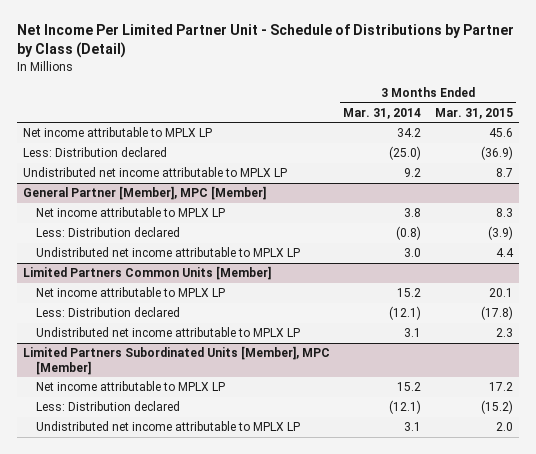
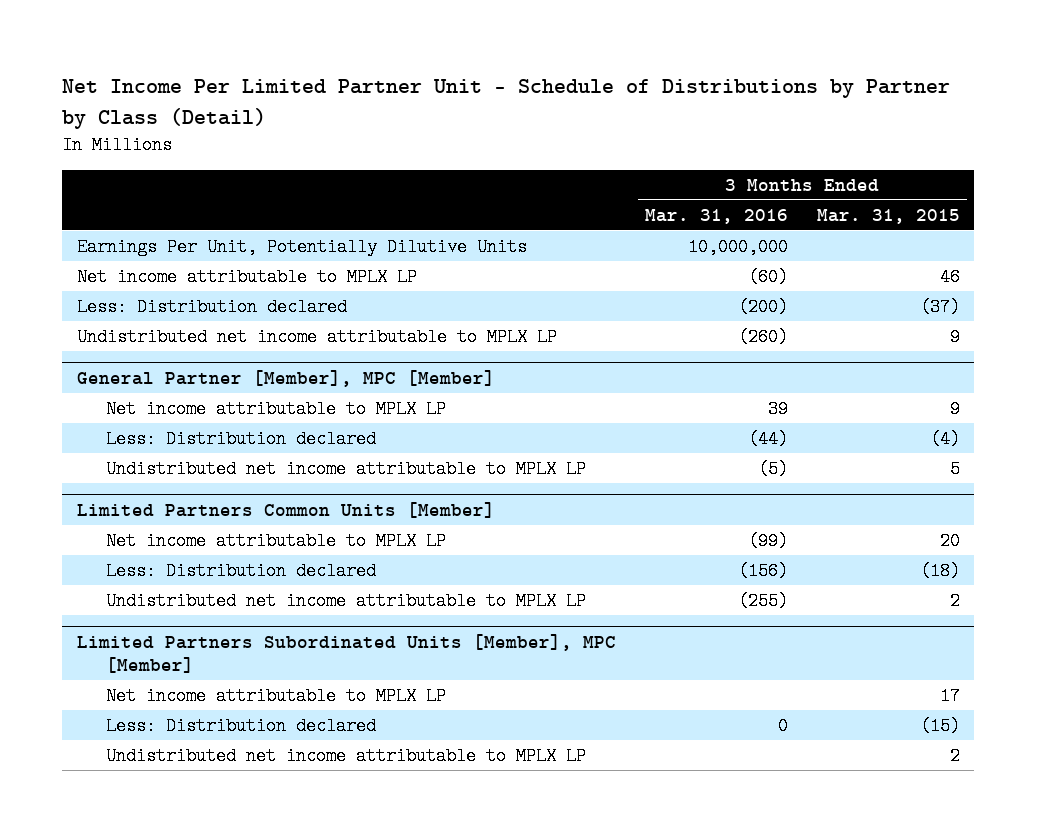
- | 3 Months Ended Mar. 31, 2014 | 3 Months Ended Mar. 31, 2015
+ | 3 Months Ended Mar. 31, 2016 | 3 Months Ended Mar. 31, 2015
- Net income attributable to MPLX LP | 34.2 | 45.6
- Less: Distribution declared | (25.0) | (36.9)
- Undistributed net income attributable to MPLX LP | 9.2 | 8.7
+ Earnings Per Unit, Potentially Dilutive Units | 10,000,000 |
+ Net income attributable to MPLX LP | (60) | 46
+ Less: Distribution declared | (200) | (37)
+ Undistributed net income attributable to MPLX LP | (260) | 9
@ General Partner [Member], MPC [Member]
- Net income attributable to MPLX LP | 3.8 | 8.3
- Less: Distribution declared | (0.8) | (3.9)
- Undistributed net income attributable to MPLX LP | 3.0 | 4.4
+ Net income attributable to MPLX LP | 39 | 9
+ Less: Distribution declared | (44) | (4)
+ Undistributed net income attributable to MPLX LP | (5) | 5
@ Limited Partners Common Units [Member]
- Net income attributable to MPLX LP | 15.2 | 20.1
- Less: Distribution declared | (12.1) | (17.8)
- Undistributed net income attributable to MPLX LP | 3.1 | 2.3
+ Net income attributable to MPLX LP | (99) | 20
+ Less: Distribution declared | (156) | (18)
+ Undistributed net income attributable to MPLX LP | (255) | 2
@ Limited Partners Subordinated Units [Member], MPC [Member]
- Net income attributable to MPLX LP | 15.2 | 17.2
- Less: Distribution declared | (12.1) | (15.2)
- Undistributed net income attributable to MPLX LP | 3.1 | 2.0
+ Net income attributable to MPLX LP | | 17
+ Less: Distribution declared | 0 | (15)
+ Undistributed net income attributable to MPLX LP | | 2

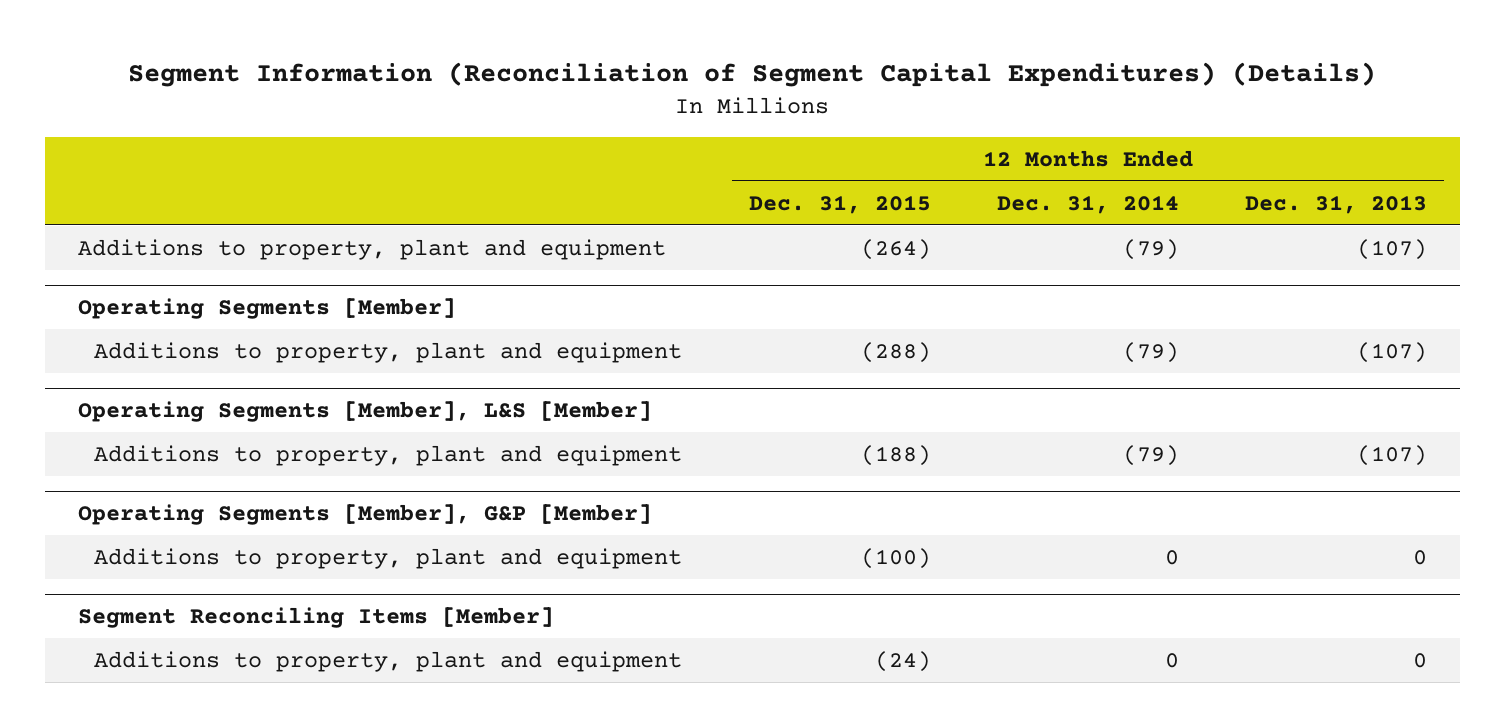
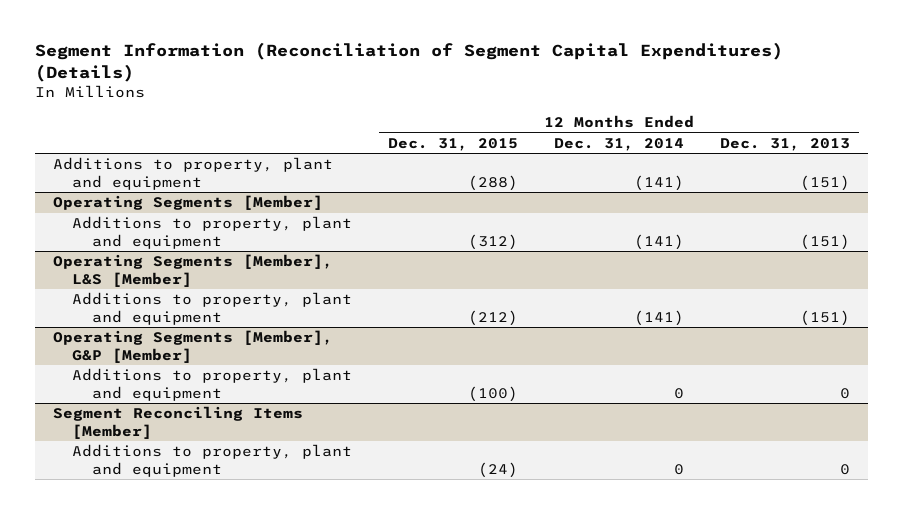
- Additions to property, plant and equipment | (264) | (79) | (107)
+ Additions to property, plant and equipment | (288) | (141) | (151)
@ Operating Segments [Member]
- Additions to property, plant and equipment | (288) | (79) | (107)
+ Additions to property, plant and equipment | (312) | (141) | (151)
@ Operating Segments [Member], L&S [Member]
- Additions to property, plant and equipment | (188) | (79) | (107)
+ Additions to property, plant and equipment | (212) | (141) | (151)

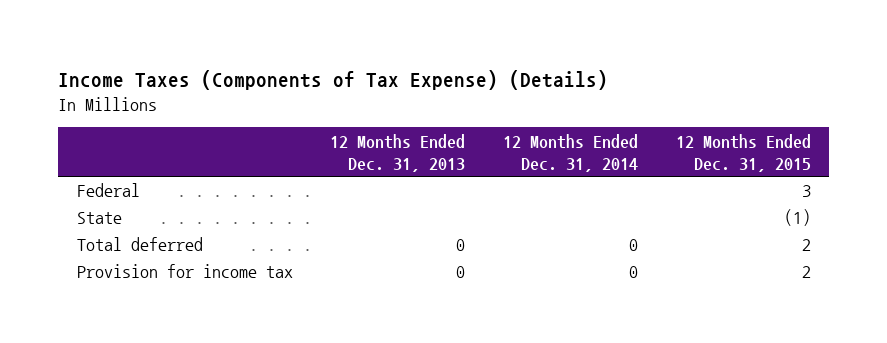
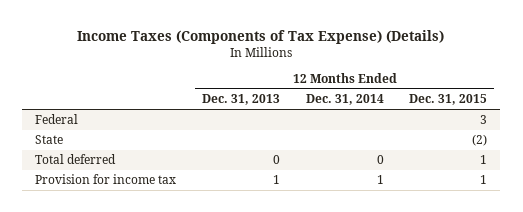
- State | | | (1)
- Total deferred | 0 | 0 | 2
- Provision for income tax | 0 | 0 | 2
+ State | | | (2)
+ Total deferred | 0 | 0 | 1
+ Provision for income tax | 1 | 1 | 1

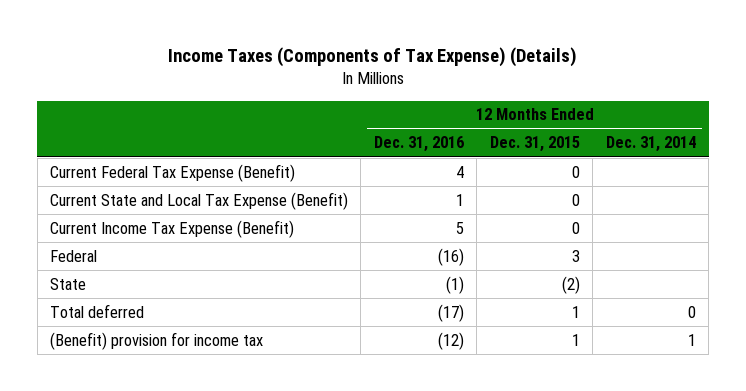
- | 12 Months Ended Dec. 31, 2013 | 12 Months Ended Dec. 31, 2014 | 12 Months Ended Dec. 31, 2015
+ | 12 Months Ended Dec. 31, 2016 | 12 Months Ended Dec. 31, 2015 | 12 Months Ended Dec. 31, 2014
+ Current Federal Tax Expense (Benefit) | 4 | 0 |
+ Current State and Local Tax Expense (Benefit) | 1 | 0 |
+ Current Income Tax Expense (Benefit) | 5 | 0 |
- Provision for income tax | 1 | 1 | 1
+ (Benefit) provision for income tax | (12) | 1 | 1

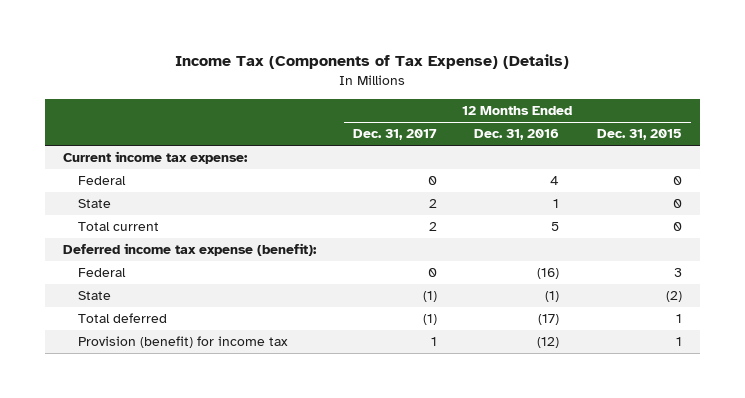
- Income Taxes (Components of Tax Expense) (Details)
+ Income Tax (Components of Tax Expense) (Details)
- | 12 Months Ended Dec. 31, 2016 | 12 Months Ended Dec. 31, 2015 | 12 Months Ended Dec. 31, 2014
+ | 12 Months Ended Dec. 31, 2017 | 12 Months Ended Dec. 31, 2016 | 12 Months Ended Dec. 31, 2015
- Current Federal Tax Expense (Benefit) | 4 | 0 |
- Current State and Local Tax Expense (Benefit) | 1 | 0 |
- Current Income Tax Expense (Benefit) | 5 | 0 |
+ Current income tax expense:
+ Federal | 0 | 4 | 0
+ State | 2 | 1 | 0
+ Total current | 2 | 5 | 0
+ Deferred income tax expense (benefit):
- (Benefit) provision for income tax | (12) | 1 | 1
+ Provision (benefit) for income tax | 1 | (12) | 1

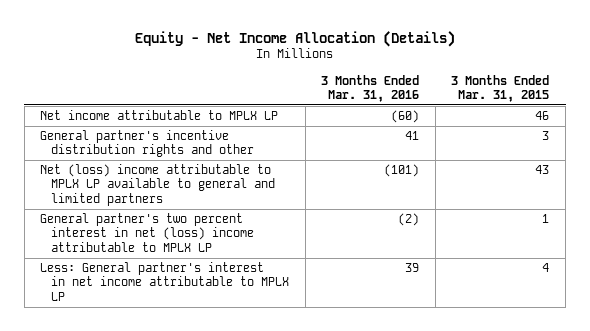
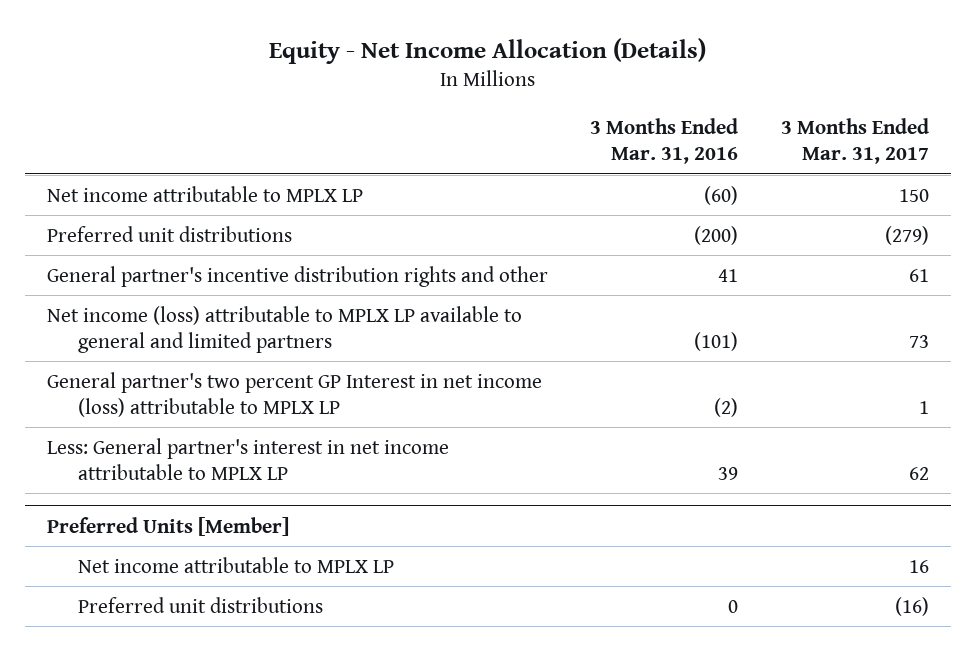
- | 3 Months Ended Mar. 31, 2016 | 3 Months Ended Mar. 31, 2015
+ | 3 Months Ended Mar. 31, 2016 | 3 Months Ended Mar. 31, 2017
+ Preferred unit distributions | (200) | (279)
- Net (loss) income attributable to MPLX LP available to general and limited partners | (101) | 43
- General partner's two percent interest in net (loss) income attributable to MPLX LP | (2) | 1
+ Net income (loss) attributable to MPLX LP available to general and limited partners | (101) | 73
+ General partner's two percent GP Interest in net income (loss) attributable to MPLX LP | (2) | 1
+ Preferred Units [Member]
+ Net income attributable to MPLX LP | | 16
+ Preferred unit distributions | 0 | (16)

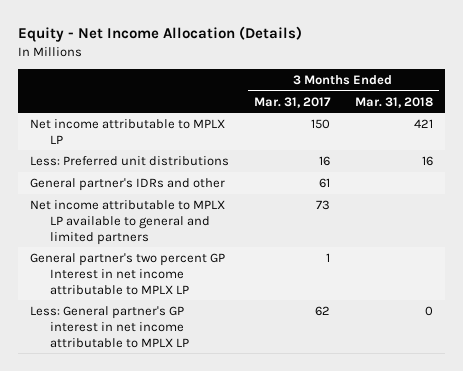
- | 3 Months Ended Mar. 31, 2016 | 3 Months Ended Mar. 31, 2017
+ | 3 Months Ended Mar. 31, 2017 | 3 Months Ended Mar. 31, 2018
- Preferred unit distributions | (200) | (279)
- General partner's incentive distribution rights and other | 41 | 61
- Net income (loss) attributable to MPLX LP available to general and limited partners | (101) | 73
- General partner's two percent GP Interest in net income (loss) attributable to MPLX LP | (2) | 1
- Less: General partner's interest in net income attributable to MPLX LP | 39 | 62
- Preferred Units [Member]
- Net income attributable to MPLX LP | | 16
- Preferred unit distributions | 0 | (16)
+ Less: Preferred unit distributions | 16 | 16
+ General partner's IDRs and other | 61 |
+ Net income attributable to MPLX LP available to general and limited partners | 73 |
+ General partner's two percent GP Interest in net income attributable to MPLX LP | 1 |
+ Less: General partner's GP interest in net income attributable to MPLX LP | 62 | 0

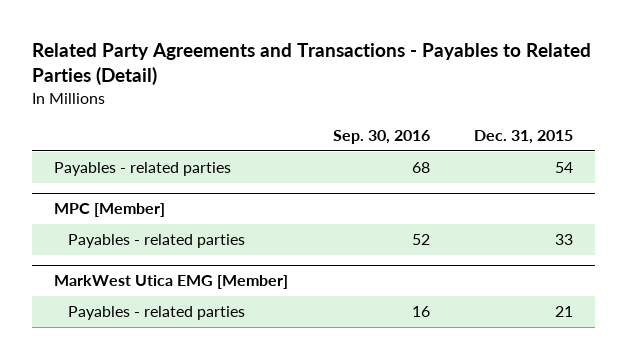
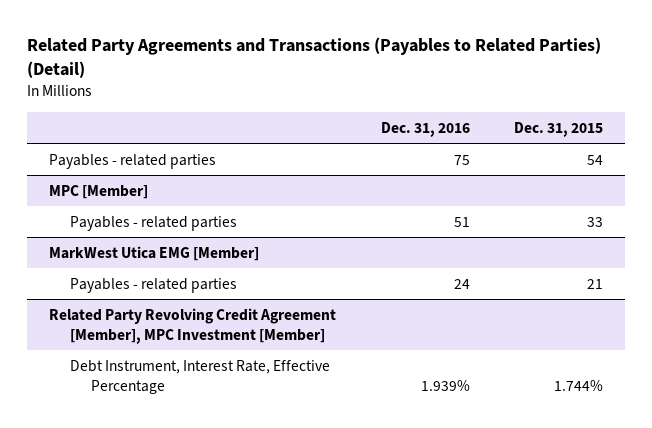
- Related Party Agreements and Transactions - Payables to Related Parties (Detail)
+ Related Party Agreements and Transactions (Payables to Related Parties) (Detail)
- | Sep. 30, 2016 | Dec. 31, 2015
+ | Dec. 31, 2016 | Dec. 31, 2015
+ Related Party Revolving Credit Agreement [Member], MPC Investment [Member]
+ Debt Instrument, Interest Rate, Effective Percentage | 1.939% | 1.744%

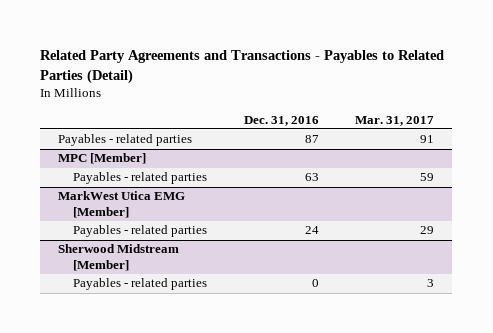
- Related Party Agreements and Transactions (Payables to Related Parties) (Detail)
+ Related Party Agreements and Transactions - Payables to Related Parties (Detail)
- | Dec. 31, 2016 | Dec. 31, 2015
+ | Dec. 31, 2016 | Mar. 31, 2017
- Payables - related parties | 75 | 54
+ Payables - related parties | 87 | 91
@ MPC [Member]
- Payables - related parties | 51 | 33
+ Payables - related parties | 63 | 59
- Related Party Revolving Credit Agreement [Member], MPC Investment [Member]
- Debt Instrument, Interest Rate, Effective Percentage | 1.939% | 1.744%
+ Sherwood Midstream [Member]
+ Payables - related parties | 0 | 3

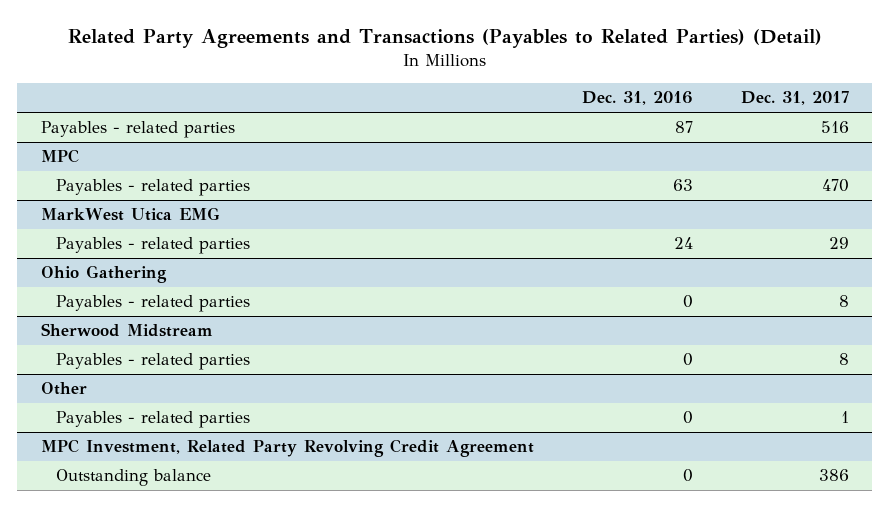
- Related Party Agreements and Transactions - Payables to Related Parties (Detail)
+ Related Party Agreements and Transactions (Payables to Related Parties) (Detail)
- | Dec. 31, 2016 | Mar. 31, 2017
+ | Dec. 31, 2016 | Dec. 31, 2017
- MPC [Member]
+ MPC
- MarkWest Utica EMG [Member]
+ MarkWest Utica EMG
- Sherwood Midstream [Member]
+ Ohio Gathering
+ Sherwood Midstream
+ Payables - related parties | 0 | 8
+ Other
+ Payables - related parties | 0 | 1
+ MPC Investment, Related Party Revolving Credit Agreement
+ Outstanding balance | 0 | 386

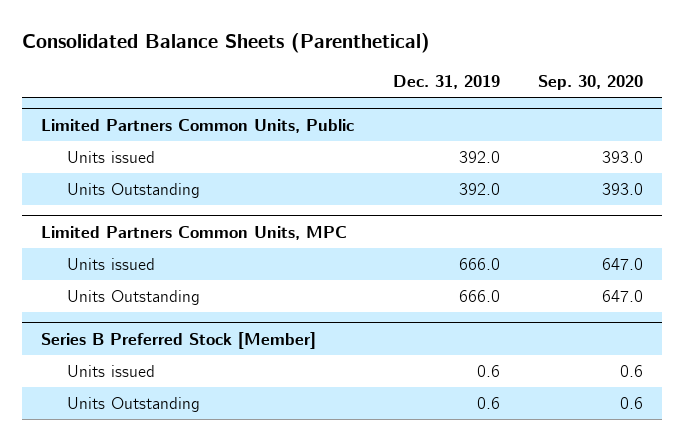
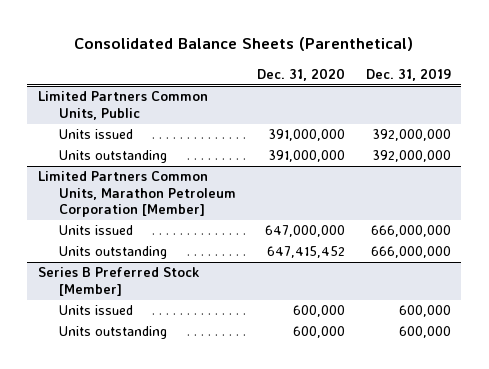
- | Dec. 31, 2019 | Sep. 30, 2020
+ | Dec. 31, 2020 | Dec. 31, 2019
@ Limited Partners Common Units, Public
- Units issued | 392.0 | 393.0
- Units Outstanding | 392.0 | 393.0
- Limited Partners Common Units, MPC
- Units issued | 666.0 | 647.0
- Units Outstanding | 666.0 | 647.0
@ Limited Partners Common Units, Public
+ Units issued | 391,000,000 | 392,000,000
+ Units outstanding | 391,000,000 | 392,000,000
+ Limited Partners Common Units, Marathon Petroleum Corporation [Member]
+ Units issued | 647,000,000 | 666,000,000
+ Units outstanding | 647,415,452 | 666,000,000
@ Series B Preferred Stock [Member]
- Units issued | 0.6 | 0.6
- Units Outstanding | 0.6 | 0.6
+ Units issued | 600,000 | 600,000
+ Units outstanding | 600,000 | 600,000

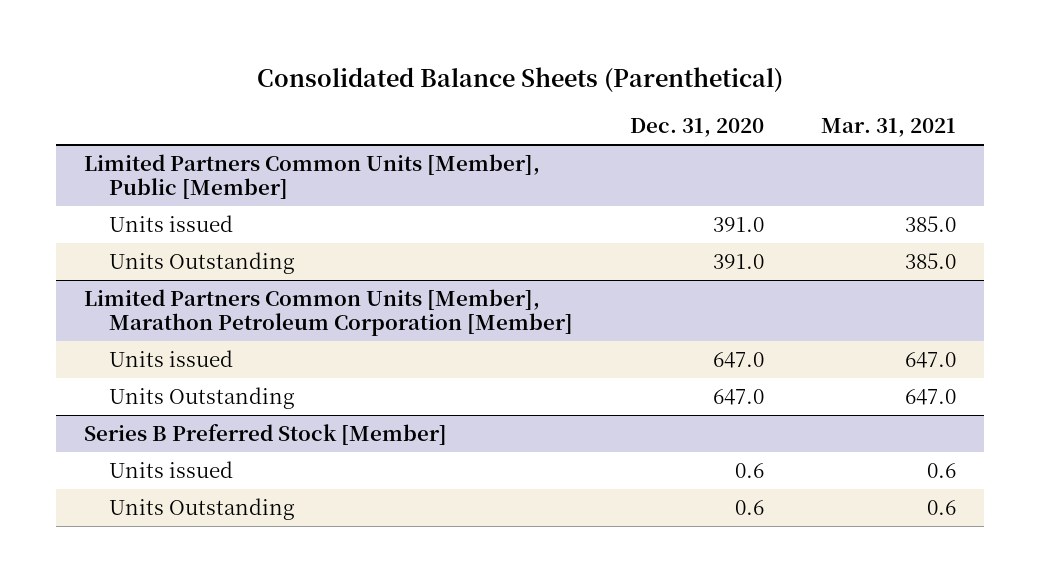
- | Dec. 31, 2020 | Dec. 31, 2019
+ | Dec. 31, 2020 | Mar. 31, 2021
- Limited Partners Common Units, Public
- Units issued | 391,000,000 | 392,000,000
- Units outstanding | 391,000,000 | 392,000,000
- Limited Partners Common Units, Marathon Petroleum Corporation [Member]
- Units issued | 647,000,000 | 666,000,000
- Units outstanding | 647,415,452 | 666,000,000
+ Limited Partners Common Units [Member], Public [Member]
+ Units issued | 391.0 | 385.0
+ Units Outstanding | 391.0 | 385.0
+ Limited Partners Common Units [Member], Marathon Petroleum Corporation [Member]
+ Units issued | 647.0 | 647.0
+ Units Outstanding | 647.0 | 647.0
@ Series B Preferred Stock [Member]
- Units issued | 600,000 | 600,000
- Units outstanding | 600,000 | 600,000
+ Units issued | 0.6 | 0.6
+ Units Outstanding | 0.6 | 0.6

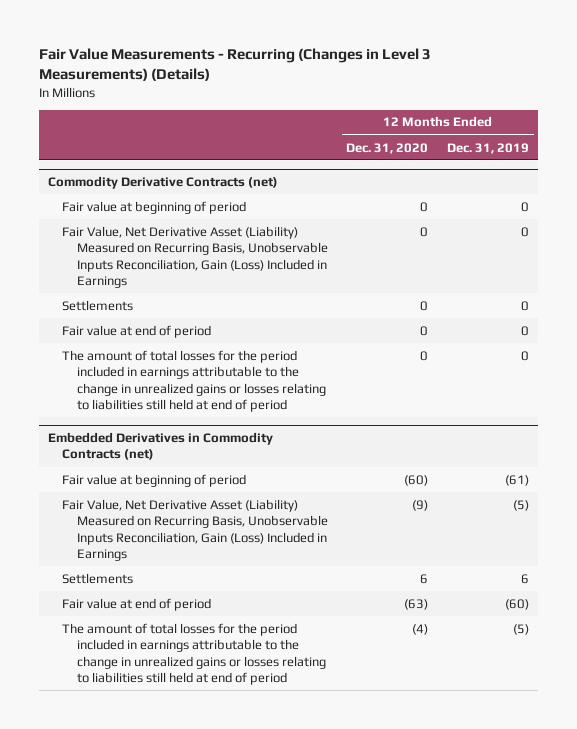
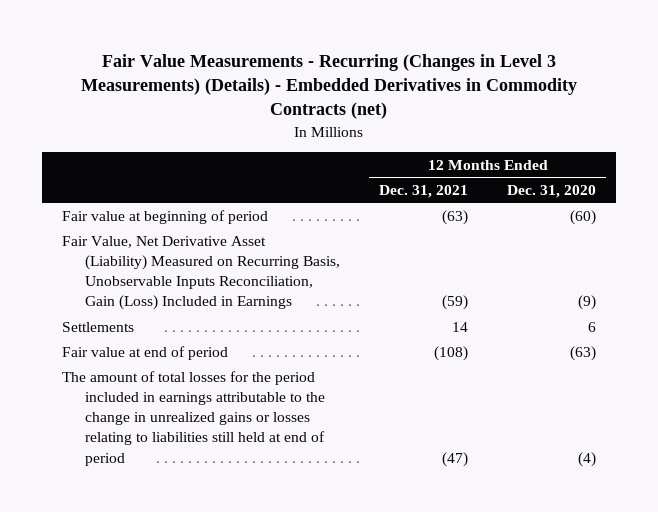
- Fair Value Measurements - Recurring (Changes in Level 3 Measurements) (Details)
+ Fair Value Measurements - Recurring (Changes in Level 3 Measurements) (Details) - Embedded Derivatives in Commodity Contracts (net)
- | 12 Months Ended Dec. 31, 2020 | 12 Months Ended Dec. 31, 2019
+ | 12 Months Ended Dec. 31, 2021 | 12 Months Ended Dec. 31, 2020
- Commodity Derivative Contracts (net)
- Fair value at beginning of period | 0 | 0
- Fair Value, Net Derivative Asset (Liability) Measured on Recurring Basis, Unobservable Inputs Reconciliation, Gain (Loss) Included in Earnings | 0 | 0
- Settlements | 0 | 0
- Fair value at end of period | 0 | 0
- The amount of total losses for the period included in earnings attributable to the change in unrealized gains or losses relating to liabilities still held at end of period | 0 | 0
- Embedded Derivatives in Commodity Contracts (net)

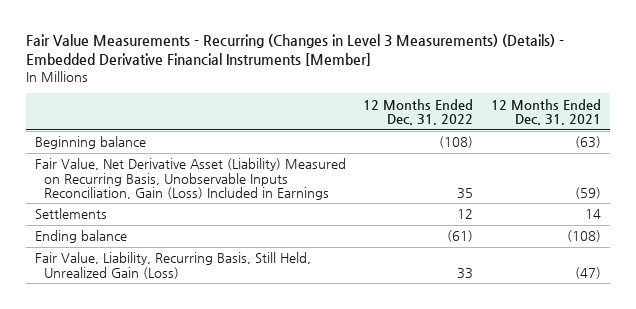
- Fair Value Measurements - Recurring (Changes in Level 3 Measurements) (Details) - Embedded Derivatives in Commodity Contracts (net)
+ Fair Value Measurements - Recurring (Changes in Level 3 Measurements) (Details) - Embedded Derivative Financial Instruments [Member]
- | 12 Months Ended Dec. 31, 2021 | 12 Months Ended Dec. 31, 2020
+ | 12 Months Ended Dec. 31, 2022 | 12 Months Ended Dec. 31, 2021
- Fair value at beginning of period | (63) | (60)
+ Beginning balance | (108) | (63)
- Fair value at end of period | (108) | (63)
- The amount of total losses for the period included in earnings attributable to the change in unrealized gains or losses relating to liabilities still held at end of period | (47) | (4)
+ Ending balance | (61) | (108)
+ Fair Value, Liability, Recurring Basis, Still Held, Unrealized Gain (Loss) | 33 | (47)

